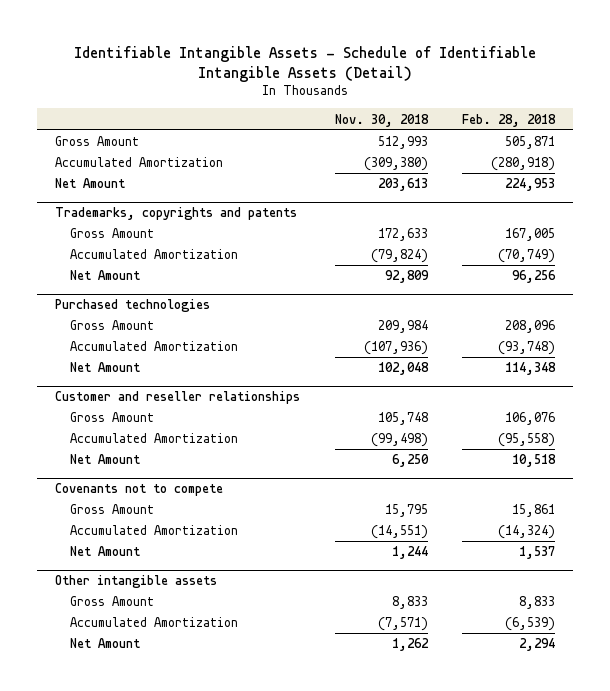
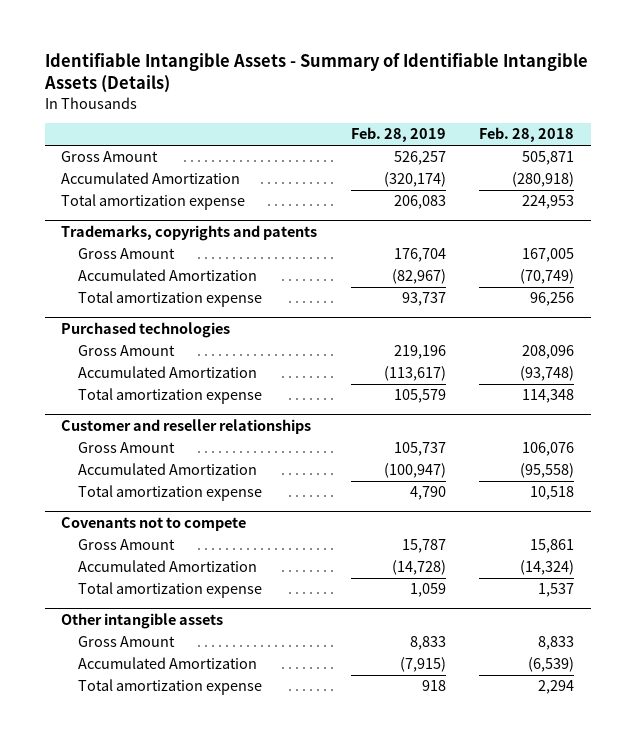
- Identifiable Intangible Assets - Schedule of Identifiable Intangible Assets (Detail)
+ Identifiable Intangible Assets - Summary of Identifiable Intangible Assets (Details)
- | Nov. 30, 2018 | Feb. 28, 2018
+ | Feb. 28, 2019 | Feb. 28, 2018
- Net Amount | 203,613 | 224,953
+ Total amortization expense | 206,083 | 224,953
@ Trademarks, copyrights and patents
- Net Amount | 92,809 | 96,256
+ Total amortization expense | 93,737 | 96,256
@ Purchased technologies
- Net Amount | 102,048 | 114,348
+ Total amortization expense | 105,579 | 114,348
@ Customer and reseller relationships
- Net Amount | 6,250 | 10,518
+ Total amortization expense | 4,790 | 10,518
@ Covenants not to compete
- Net Amount | 1,244 | 1,537
+ Total amortization expense | 1,059 | 1,537
@ Other intangible assets
- Net Amount | 1,262 | 2,294
+ Total amortization expense | 918 | 2,294

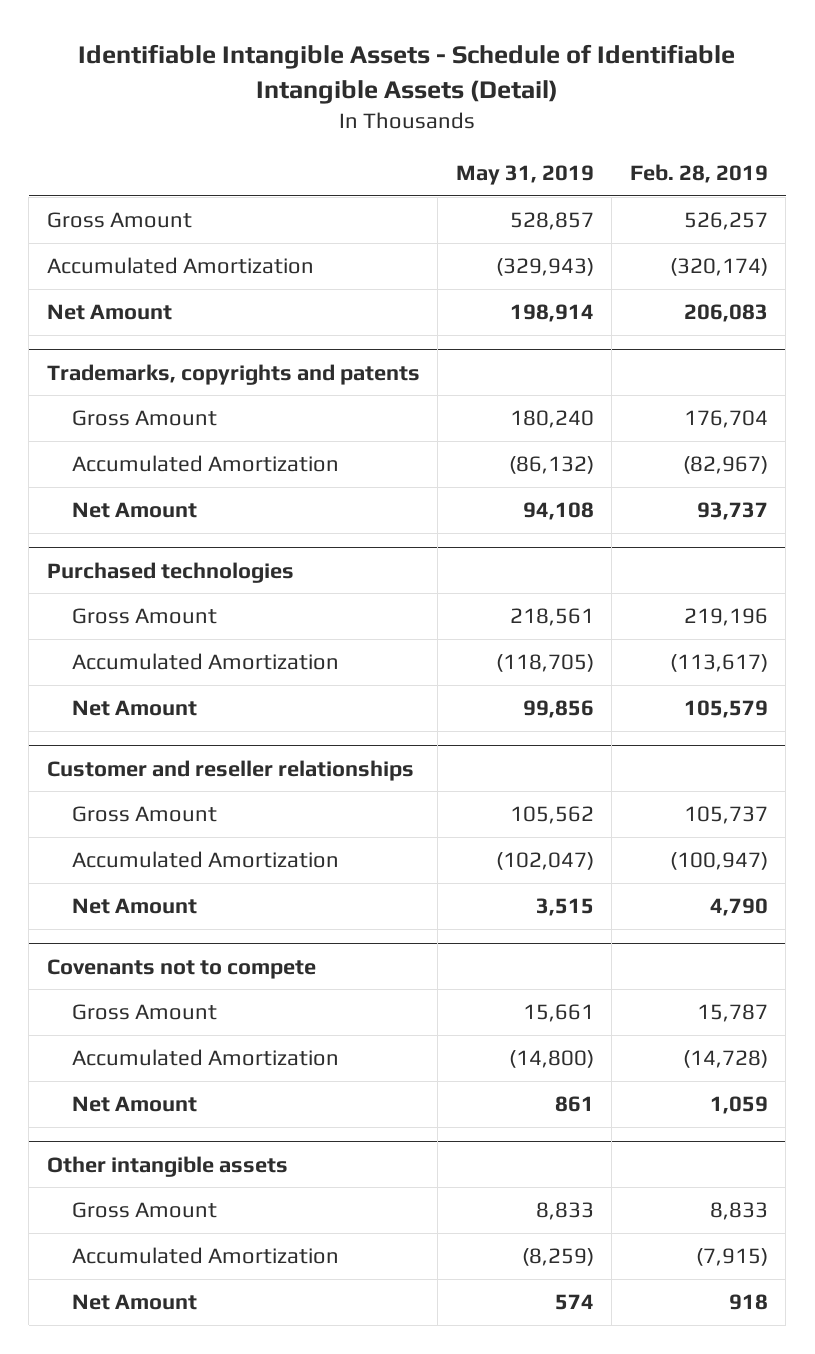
- Identifiable Intangible Assets - Summary of Identifiable Intangible Assets (Details)
+ Identifiable Intangible Assets - Schedule of Identifiable Intangible Assets (Detail)
- | Feb. 28, 2019 | Feb. 28, 2018
+ | May 31, 2019 | Feb. 28, 2019
- Total amortization expense | 206,083 | 224,953
+ Net Amount | 198,914 | 206,083
@ Trademarks, copyrights and patents
- Total amortization expense | 93,737 | 96,256
+ Net Amount | 94,108 | 93,737
@ Purchased technologies
- Total amortization expense | 105,579 | 114,348
+ Net Amount | 99,856 | 105,579
@ Customer and reseller relationships
- Total amortization expense | 4,790 | 10,518
+ Net Amount | 3,515 | 4,790
@ Covenants not to compete
- Total amortization expense | 1,059 | 1,537
+ Net Amount | 861 | 1,059
@ Other intangible assets
- Total amortization expense | 918 | 2,294
+ Net Amount | 574 | 918

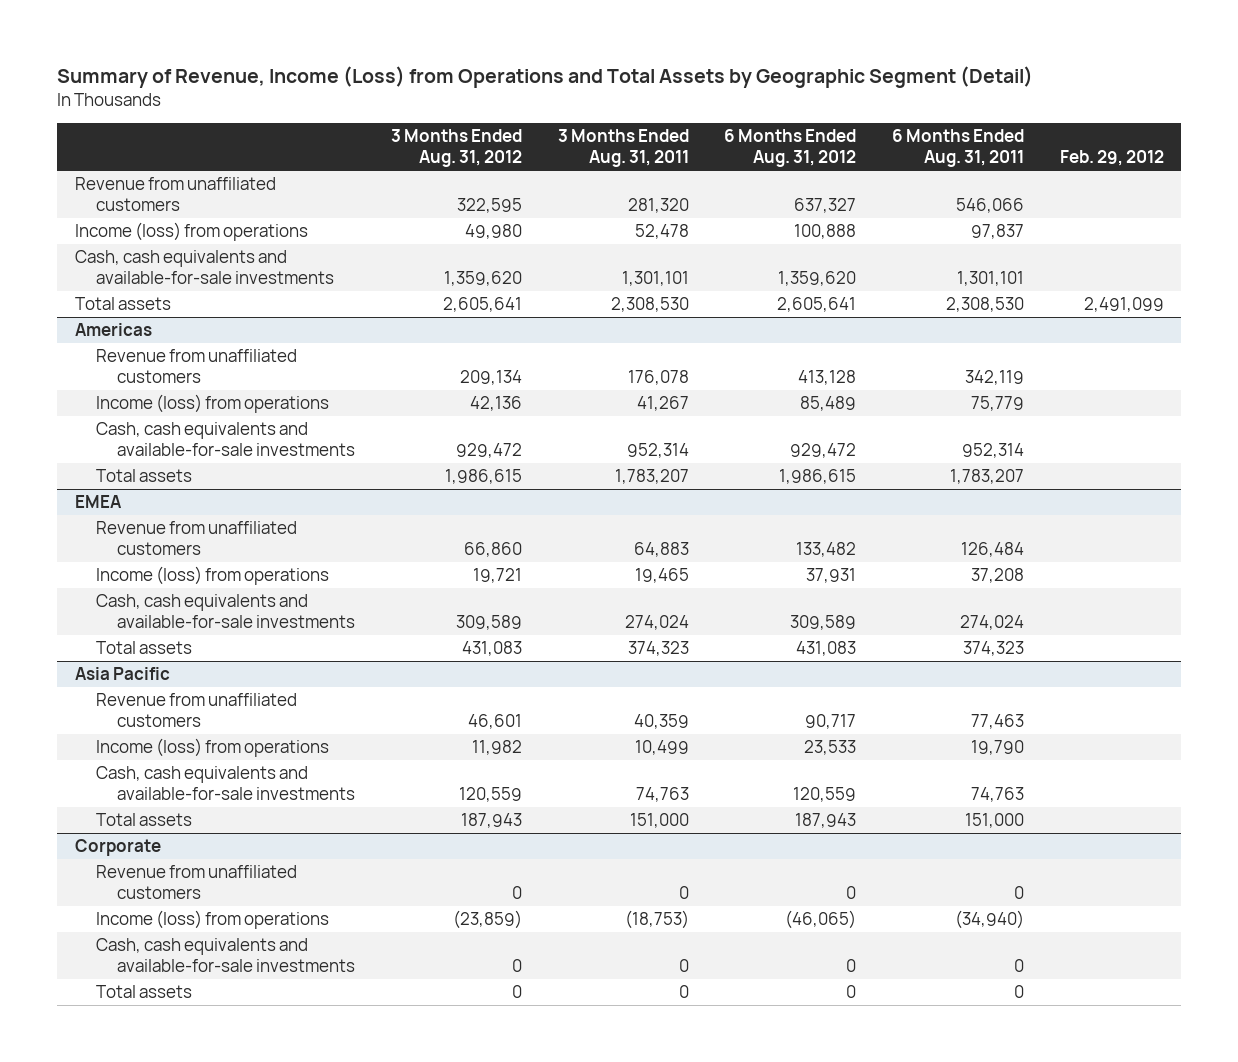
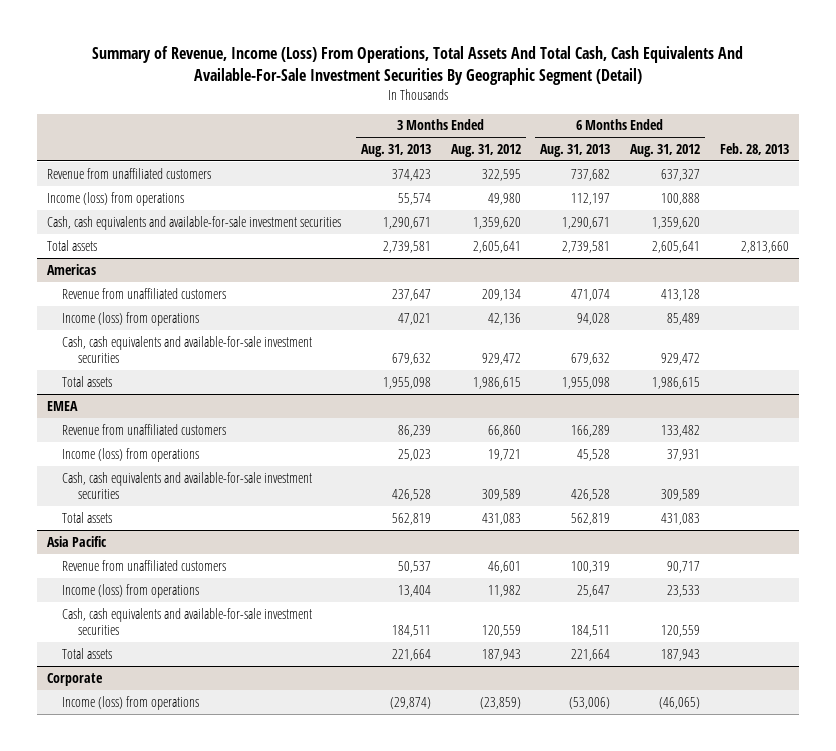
- Summary of Revenue, Income (Loss) from Operations and Total Assets by Geographic Segment (Detail)
+ Summary of Revenue, Income (Loss) From Operations, Total Assets And Total Cash, Cash Equivalents And Available-For-Sale Investment Securities By Geographic Segment (Detail)
- | 3 Months Ended Aug. 31, 2012 | 3 Months Ended Aug. 31, 2011 | 6 Months Ended Aug. 31, 2012 | 6 Months Ended Aug. 31, 2011 | Feb. 29, 2012
+ | 3 Months Ended Aug. 31, 2013 | 3 Months Ended Aug. 31, 2012 | 6 Months Ended Aug. 31, 2013 | 6 Months Ended Aug. 31, 2012 | Feb. 28, 2013
- Cash, cash equivalents and available-for-sale investments | 1,359,620 | 1,301,101 | 1,359,620 | 1,301,101 |
+ Cash, cash equivalents and available-for-sale investment securities | 1,290,671 | 1,359,620 | 1,290,671 | 1,359,620 |
@ Americas
- Cash, cash equivalents and available-for-sale investments | 929,472 | 952,314 | 929,472 | 952,314 |
+ Cash, cash equivalents and available-for-sale investment securities | 679,632 | 929,472 | 679,632 | 929,472 |
@ EMEA
- Cash, cash equivalents and available-for-sale investments | 309,589 | 274,024 | 309,589 | 274,024 |
+ Cash, cash equivalents and available-for-sale investment securities | 426,528 | 309,589 | 426,528 | 309,589 |
@ Asia Pacific
- Cash, cash equivalents and available-for-sale investments | 120,559 | 74,763 | 120,559 | 74,763 |
+ Cash, cash equivalents and available-for-sale investment securities | 184,511 | 120,559 | 184,511 | 120,559 |
@ Corporate
- Revenue from unaffiliated customers | 0 | 0 | 0 | 0 |
- Cash, cash equivalents and available-for-sale investments | 0 | 0 | 0 | 0 |
- Total assets | 0 | 0 | 0 | 0 |

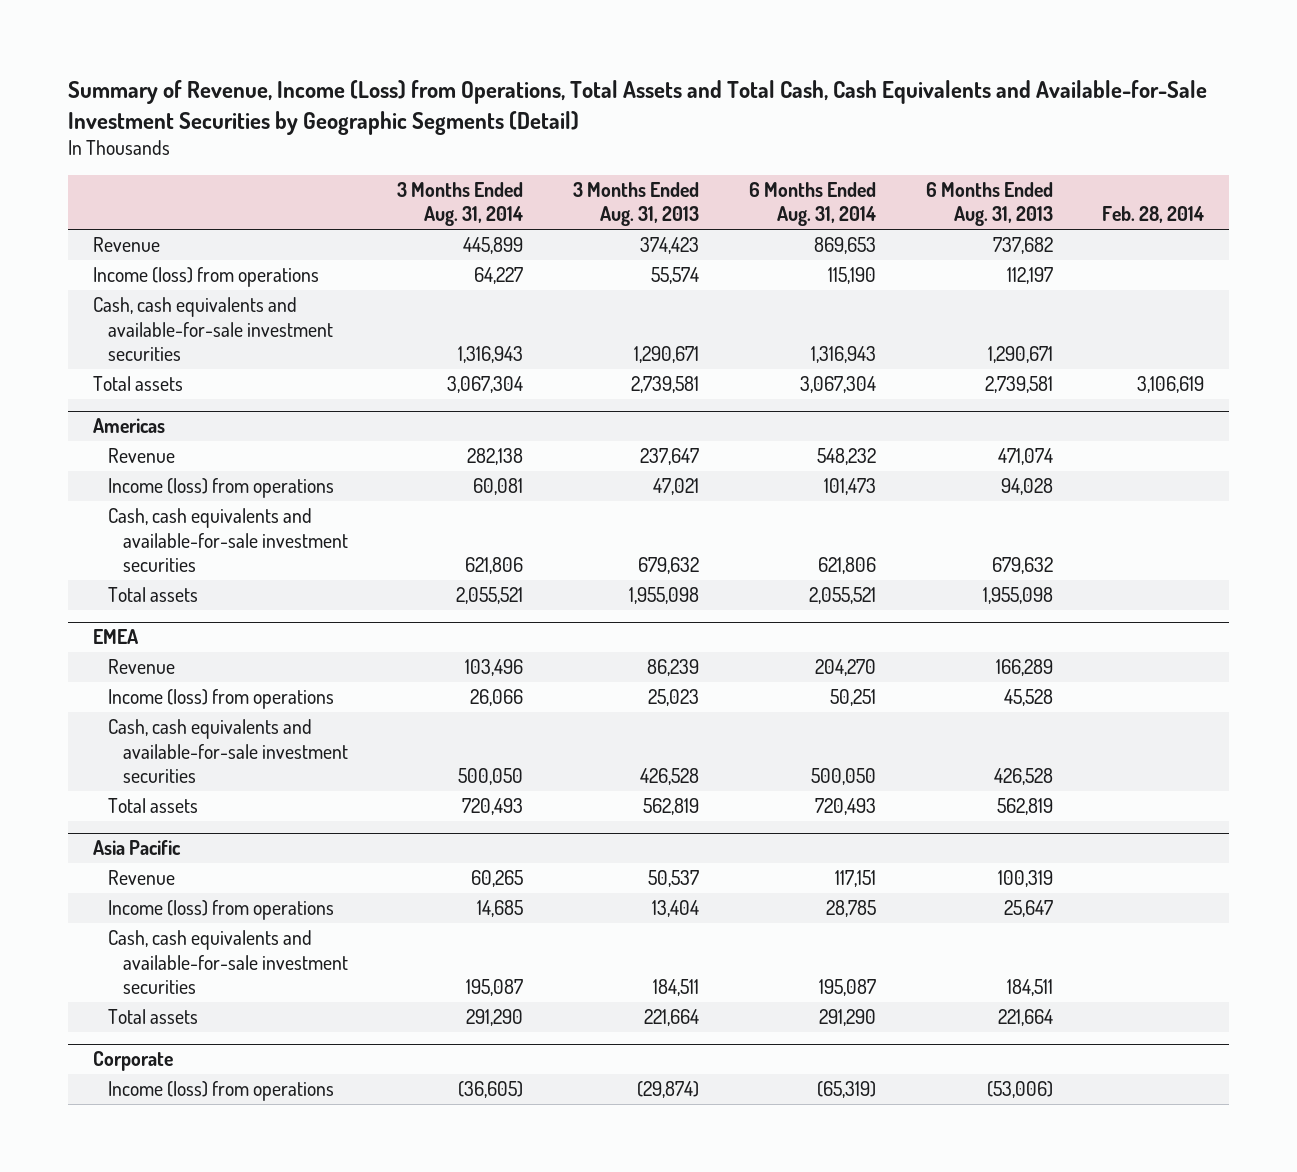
- Summary of Revenue, Income (Loss) From Operations, Total Assets And Total Cash, Cash Equivalents And Available-For-Sale Investment Securities By Geographic Segment (Detail)
+ Summary of Revenue, Income (Loss) from Operations, Total Assets and Total Cash, Cash Equivalents and Available-for-Sale Investment Securities by Geographic Segments (Detail)
- | 3 Months Ended Aug. 31, 2013 | 3 Months Ended Aug. 31, 2012 | 6 Months Ended Aug. 31, 2013 | 6 Months Ended Aug. 31, 2012 | Feb. 28, 2013
+ | 3 Months Ended Aug. 31, 2014 | 3 Months Ended Aug. 31, 2013 | 6 Months Ended Aug. 31, 2014 | 6 Months Ended Aug. 31, 2013 | Feb. 28, 2014
- Revenue from unaffiliated customers | 374,423 | 322,595 | 737,682 | 637,327 |
+ Revenue | 445,899 | 374,423 | 869,653 | 737,682 |
@ Americas
- Revenue from unaffiliated customers | 237,647 | 209,134 | 471,074 | 413,128 |
+ Revenue | 282,138 | 237,647 | 548,232 | 471,074 |
@ EMEA
- Revenue from unaffiliated customers | 86,239 | 66,860 | 166,289 | 133,482 |
+ Revenue | 103,496 | 86,239 | 204,270 | 166,289 |
@ Asia Pacific
- Revenue from unaffiliated customers | 50,537 | 46,601 | 100,319 | 90,717 |
+ Revenue | 60,265 | 50,537 | 117,151 | 100,319 |

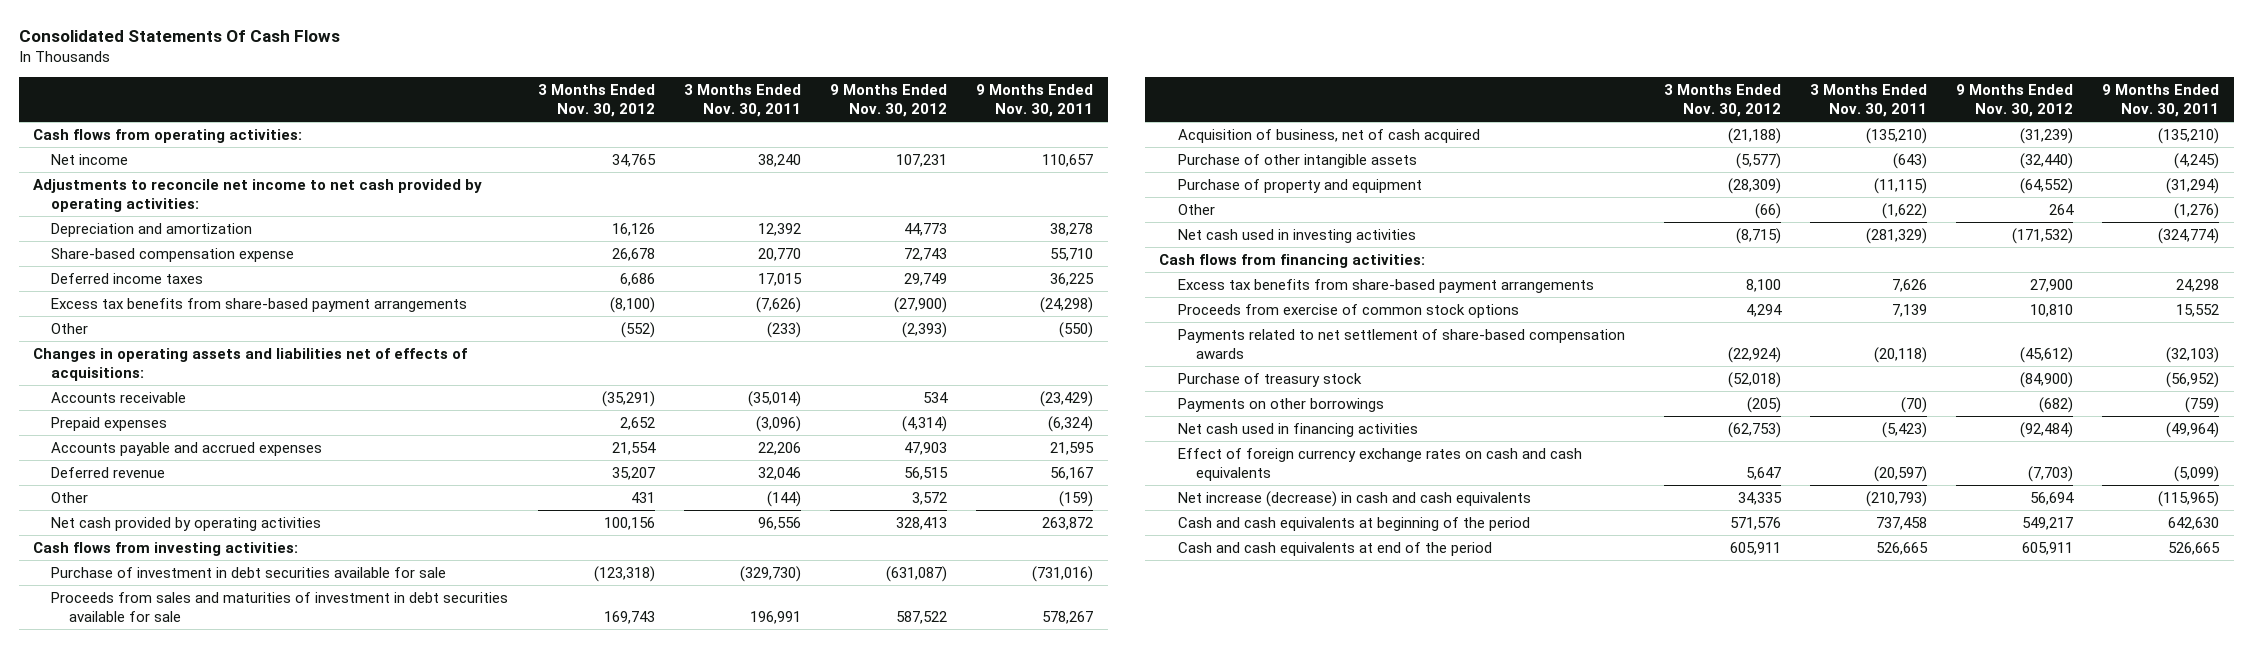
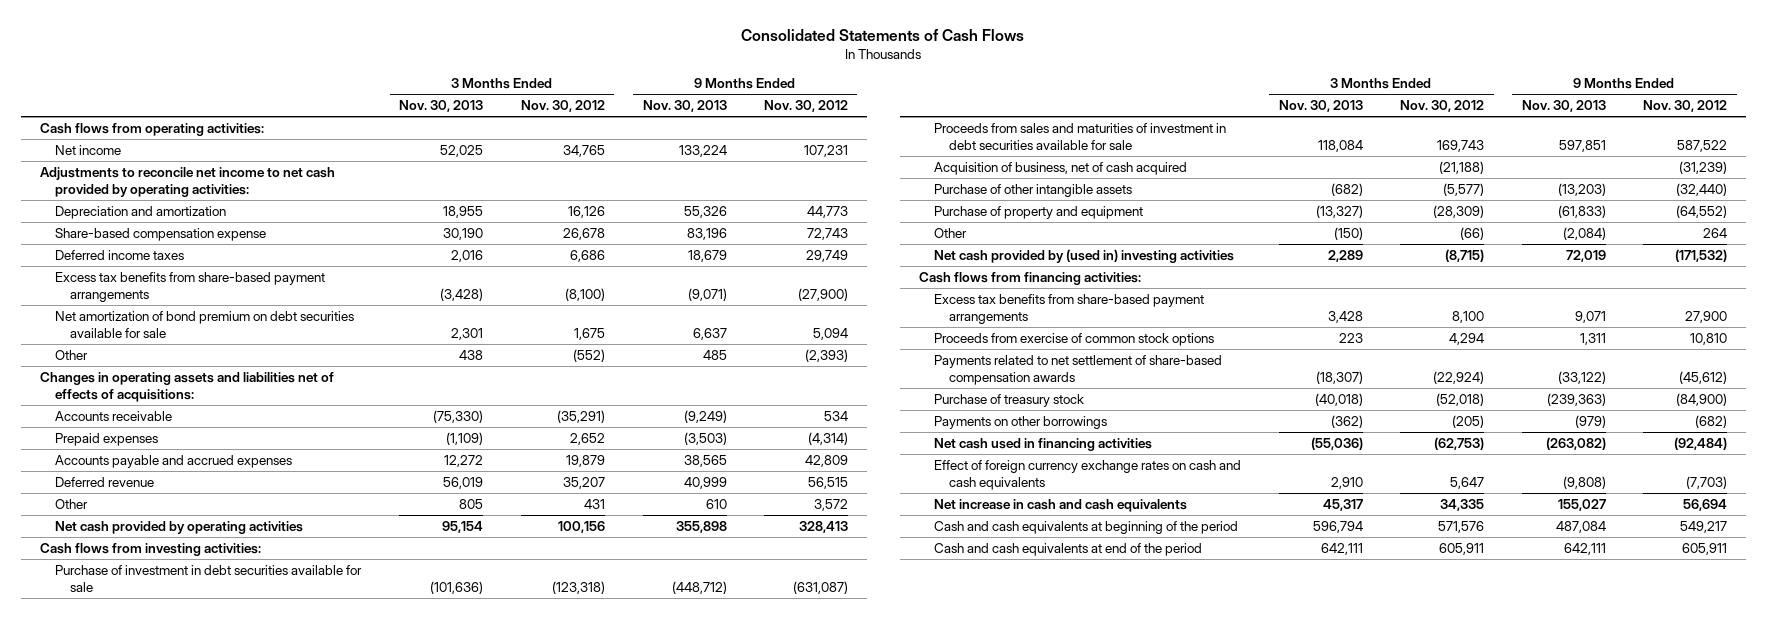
- Consolidated Statements Of Cash Flows
+ Consolidated Statements of Cash Flows
- | 3 Months Ended Nov. 30, 2012 | 3 Months Ended Nov. 30, 2011 | 9 Months Ended Nov. 30, 2012 | 9 Months Ended Nov. 30, 2011
+ | 3 Months Ended Nov. 30, 2013 | 3 Months Ended Nov. 30, 2012 | 9 Months Ended Nov. 30, 2013 | 9 Months Ended Nov. 30, 2012
+ Net amortization of bond premium on debt securities available for sale | 2,301 | 1,675 | 6,637 | 5,094
- Accounts payable and accrued expenses | 21,554 | 22,206 | 47,903 | 21,595
+ Accounts payable and accrued expenses | 12,272 | 19,879 | 38,565 | 42,809
- Net cash used in investing activities | (8,715) | (281,329) | (171,532) | (324,774)
+ Net cash provided by (used in) investing activities | 2,289 | (8,715) | 72,019 | (171,532)
- Net increase (decrease) in cash and cash equivalents | 34,335 | (210,793) | 56,694 | (115,965)
+ Net increase in cash and cash equivalents | 45,317 | 34,335 | 155,027 | 56,694

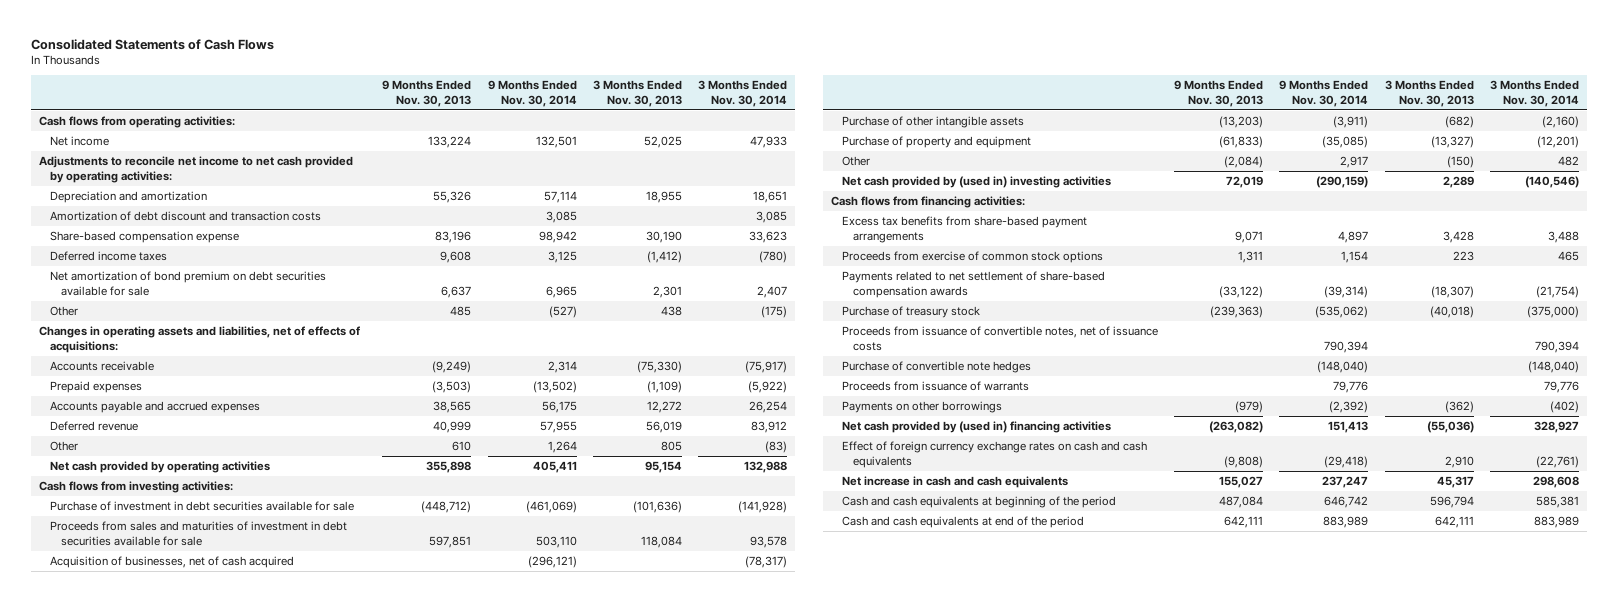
- | 3 Months Ended Nov. 30, 2013 | 3 Months Ended Nov. 30, 2012 | 9 Months Ended Nov. 30, 2013 | 9 Months Ended Nov. 30, 2012
+ | 9 Months Ended Nov. 30, 2013 | 9 Months Ended Nov. 30, 2014 | 3 Months Ended Nov. 30, 2013 | 3 Months Ended Nov. 30, 2014
+ Amortization of debt discount and transaction costs | | 3,085 | | 3,085
- Deferred income taxes | 2,016 | 6,686 | 18,679 | 29,749
- Excess tax benefits from share-based payment arrangements | (3,428) | (8,100) | (9,071) | (27,900)
+ Deferred income taxes | 9,608 | 3,125 | (1,412) | (780)
- Changes in operating assets and liabilities net of effects of acquisitions:
+ Changes in operating assets and liabilities, net of effects of acquisitions:
- Acquisition of business, net of cash acquired | | (21,188) | | (31,239)
+ Acquisition of businesses, net of cash acquired | | (296,121) | | (78,317)
+ Proceeds from issuance of convertible notes, net of issuance costs | | 790,394 | | 790,394
+ Purchase of convertible note hedges | | (148,040) | | (148,040)
+ Proceeds from issuance of warrants | | 79,776 | | 79,776
- Net cash used in financing activities | (55,036) | (62,753) | (263,082) | (92,484)
+ Net cash provided by (used in) financing activities | (263,082) | 151,413 | (55,036) | 328,927

